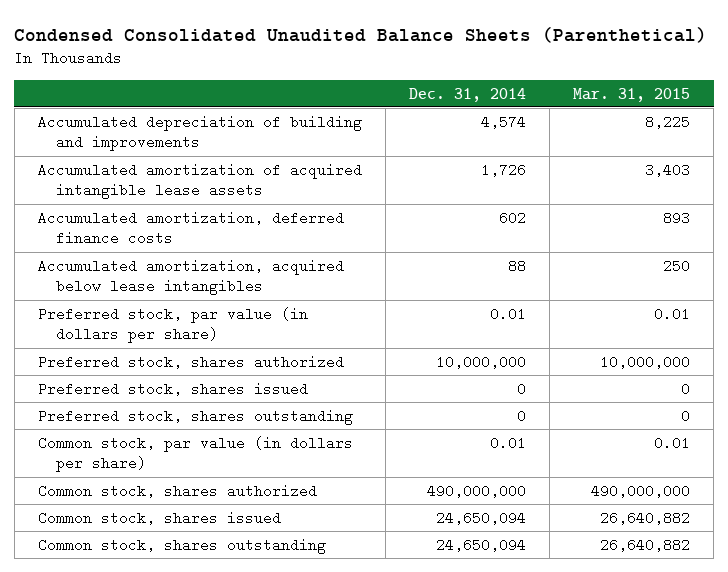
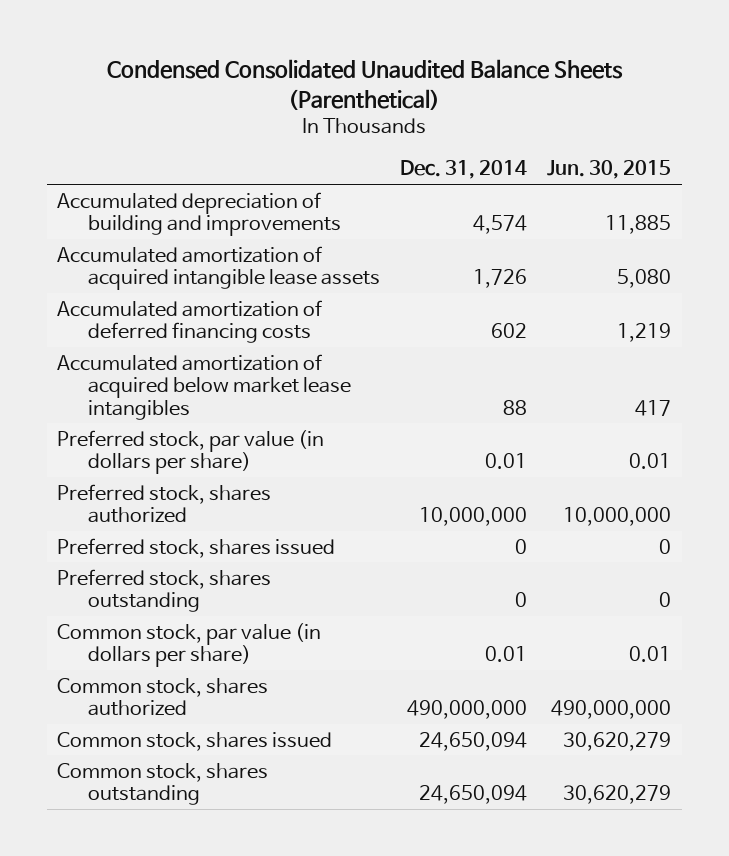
- | Dec. 31, 2014 | Mar. 31, 2015
+ | Dec. 31, 2014 | Jun. 30, 2015
- Accumulated amortization, deferred finance costs | 602 | 893
- Accumulated amortization, acquired below lease intangibles | 88 | 250
+ Accumulated amortization of deferred financing costs | 602 | 1,219
+ Accumulated amortization of acquired below market lease intangibles | 88 | 417

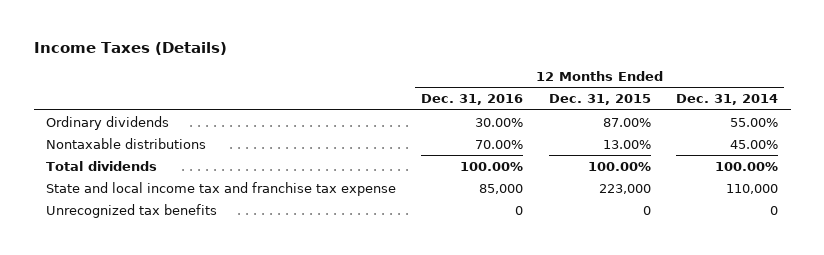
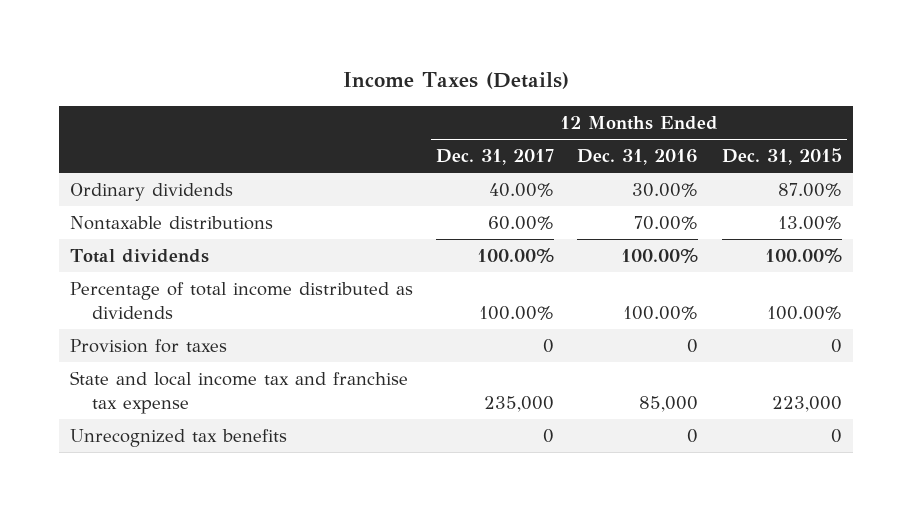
- | 12 Months Ended Dec. 31, 2016 | 12 Months Ended Dec. 31, 2015 | 12 Months Ended Dec. 31, 2014
+ | 12 Months Ended Dec. 31, 2017 | 12 Months Ended Dec. 31, 2016 | 12 Months Ended Dec. 31, 2015
+ Percentage of total income distributed as dividends | 100.00% | 100.00% | 100.00%
+ Provision for taxes | 0 | 0 | 0

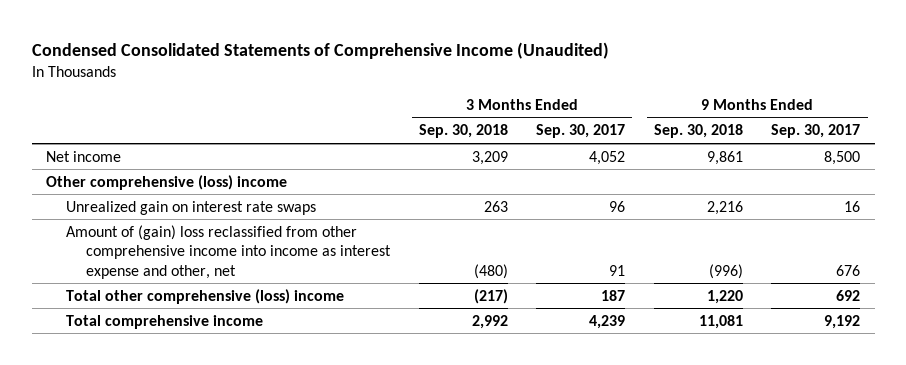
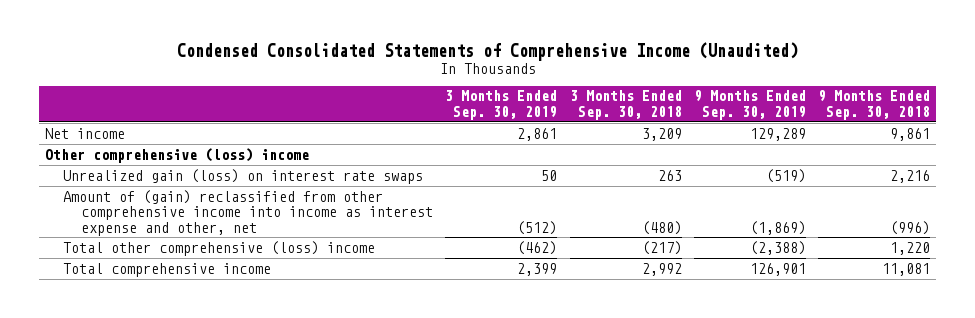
- | 3 Months Ended Sep. 30, 2018 | 3 Months Ended Sep. 30, 2017 | 9 Months Ended Sep. 30, 2018 | 9 Months Ended Sep. 30, 2017
+ | 3 Months Ended Sep. 30, 2019 | 3 Months Ended Sep. 30, 2018 | 9 Months Ended Sep. 30, 2019 | 9 Months Ended Sep. 30, 2018
- Unrealized gain on interest rate swaps | 263 | 96 | 2,216 | 16
- Amount of (gain) loss reclassified from other comprehensive income into income as interest expense and other, net | (480) | 91 | (996) | 676
+ Unrealized gain (loss) on interest rate swaps | 50 | 263 | (519) | 2,216
+ Amount of (gain) reclassified from other comprehensive income into income as interest expense and other, net | (512) | (480) | (1,869) | (996)

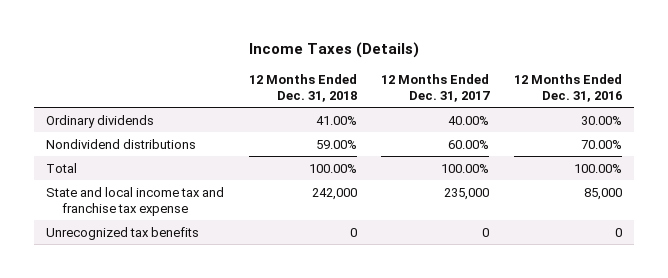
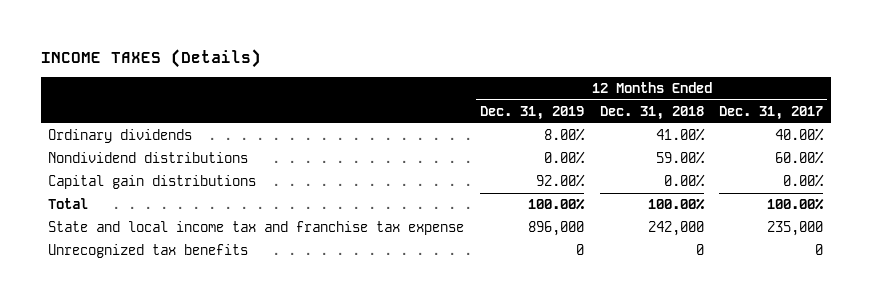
- Income Taxes (Details)
+ INCOME TAXES (Details)
- | 12 Months Ended Dec. 31, 2018 | 12 Months Ended Dec. 31, 2017 | 12 Months Ended Dec. 31, 2016
+ | 12 Months Ended Dec. 31, 2019 | 12 Months Ended Dec. 31, 2018 | 12 Months Ended Dec. 31, 2017
+ Capital gain distributions | 92.00% | 0.00% | 0.00%

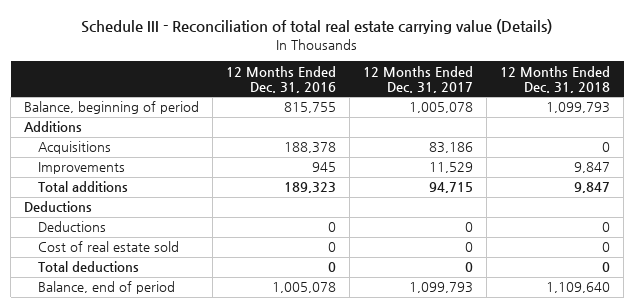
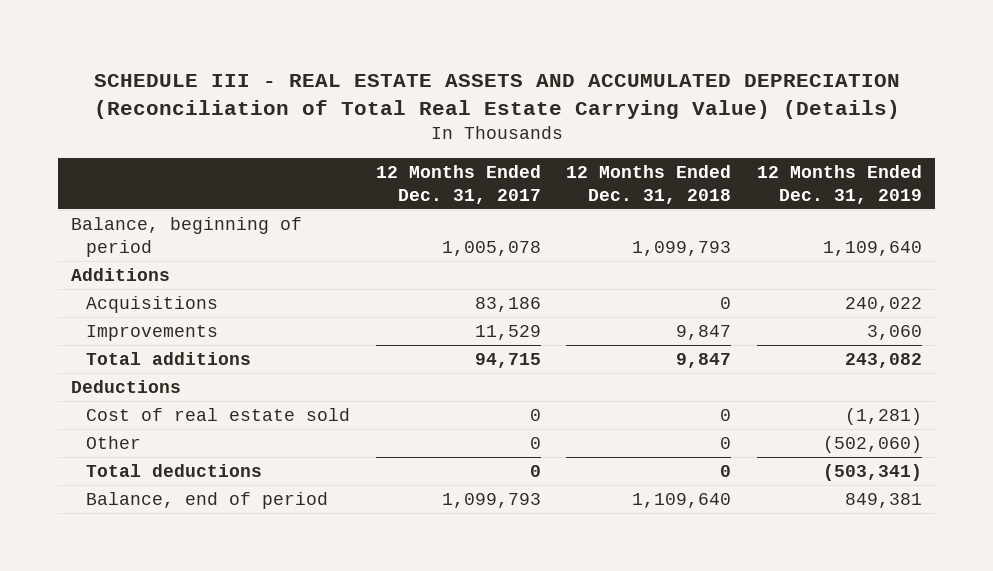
- Schedule III - Reconciliation of total real estate carrying value (Details)
+ SCHEDULE III - REAL ESTATE ASSETS AND ACCUMULATED DEPRECIATION (Reconciliation of Total Real Estate Carrying Value) (Details)
- | 12 Months Ended Dec. 31, 2016 | 12 Months Ended Dec. 31, 2017 | 12 Months Ended Dec. 31, 2018
+ | 12 Months Ended Dec. 31, 2017 | 12 Months Ended Dec. 31, 2018 | 12 Months Ended Dec. 31, 2019
- Deductions | 0 | 0 | 0
+ Other | 0 | 0 | (502,060)

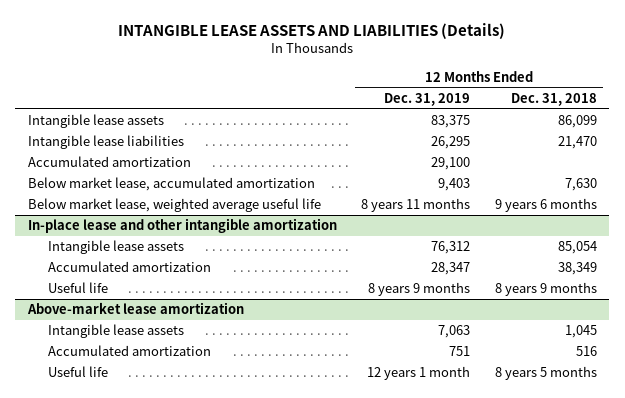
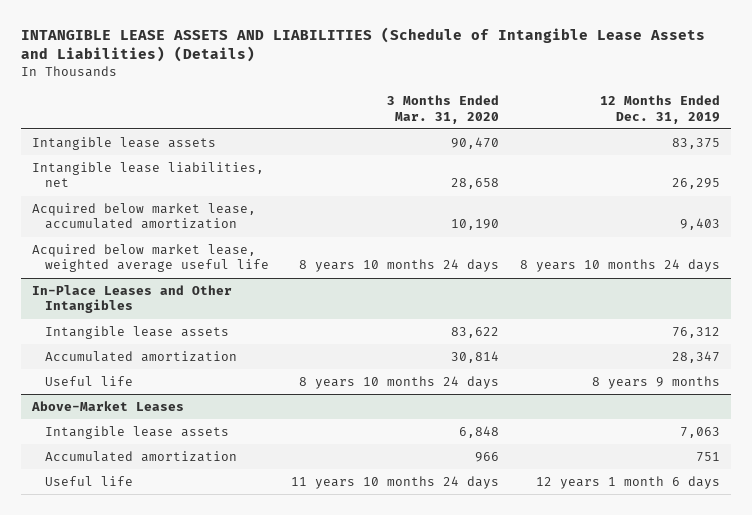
- INTANGIBLE LEASE ASSETS AND LIABILITIES (Details)
+ INTANGIBLE LEASE ASSETS AND LIABILITIES (Schedule of Intangible Lease Assets and Liabilities) (Details)
- | 12 Months Ended Dec. 31, 2019 | 12 Months Ended Dec. 31, 2018
+ | 3 Months Ended Mar. 31, 2020 | 12 Months Ended Dec. 31, 2019
- Intangible lease liabilities | 26,295 | 21,470
- Accumulated amortization | 29,100 |
- Below market lease, accumulated amortization | 9,403 | 7,630
- Below market lease, weighted average useful life | 8 years 11 months | 9 years 6 months
- In-place lease and other intangible amortization
+ Intangible lease liabilities, net | 28,658 | 26,295
+ Acquired below market lease, accumulated amortization | 10,190 | 9,403
+ Acquired below market lease, weighted average useful life | 8 years 10 months 24 days | 8 years 10 months 24 days
+ In-Place Leases and Other Intangibles
- Above-market lease amortization
+ Above-Market Leases
- Useful life | 12 years 1 month | 8 years 5 months
+ Useful life | 11 years 10 months 24 days | 12 years 1 month 6 days

